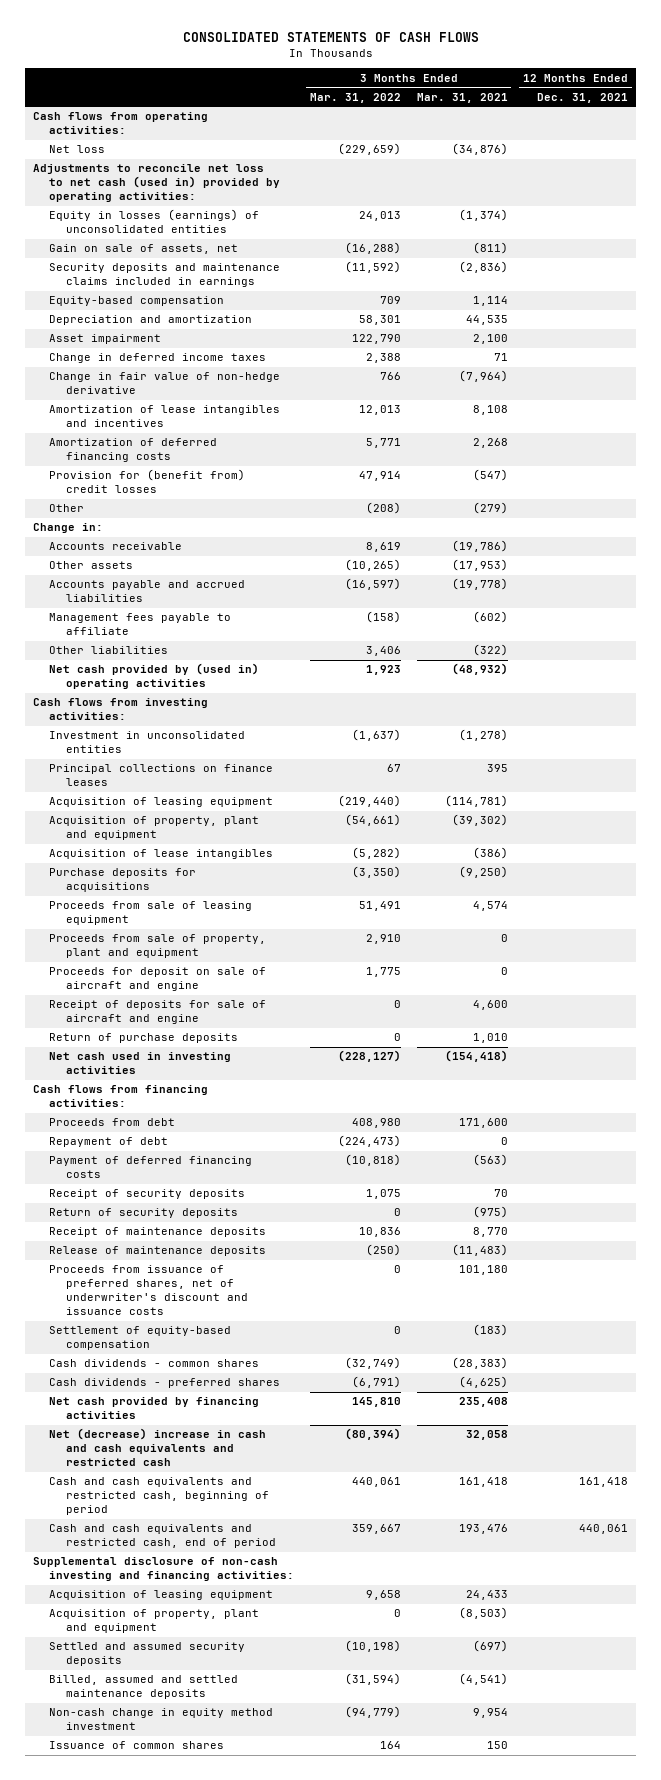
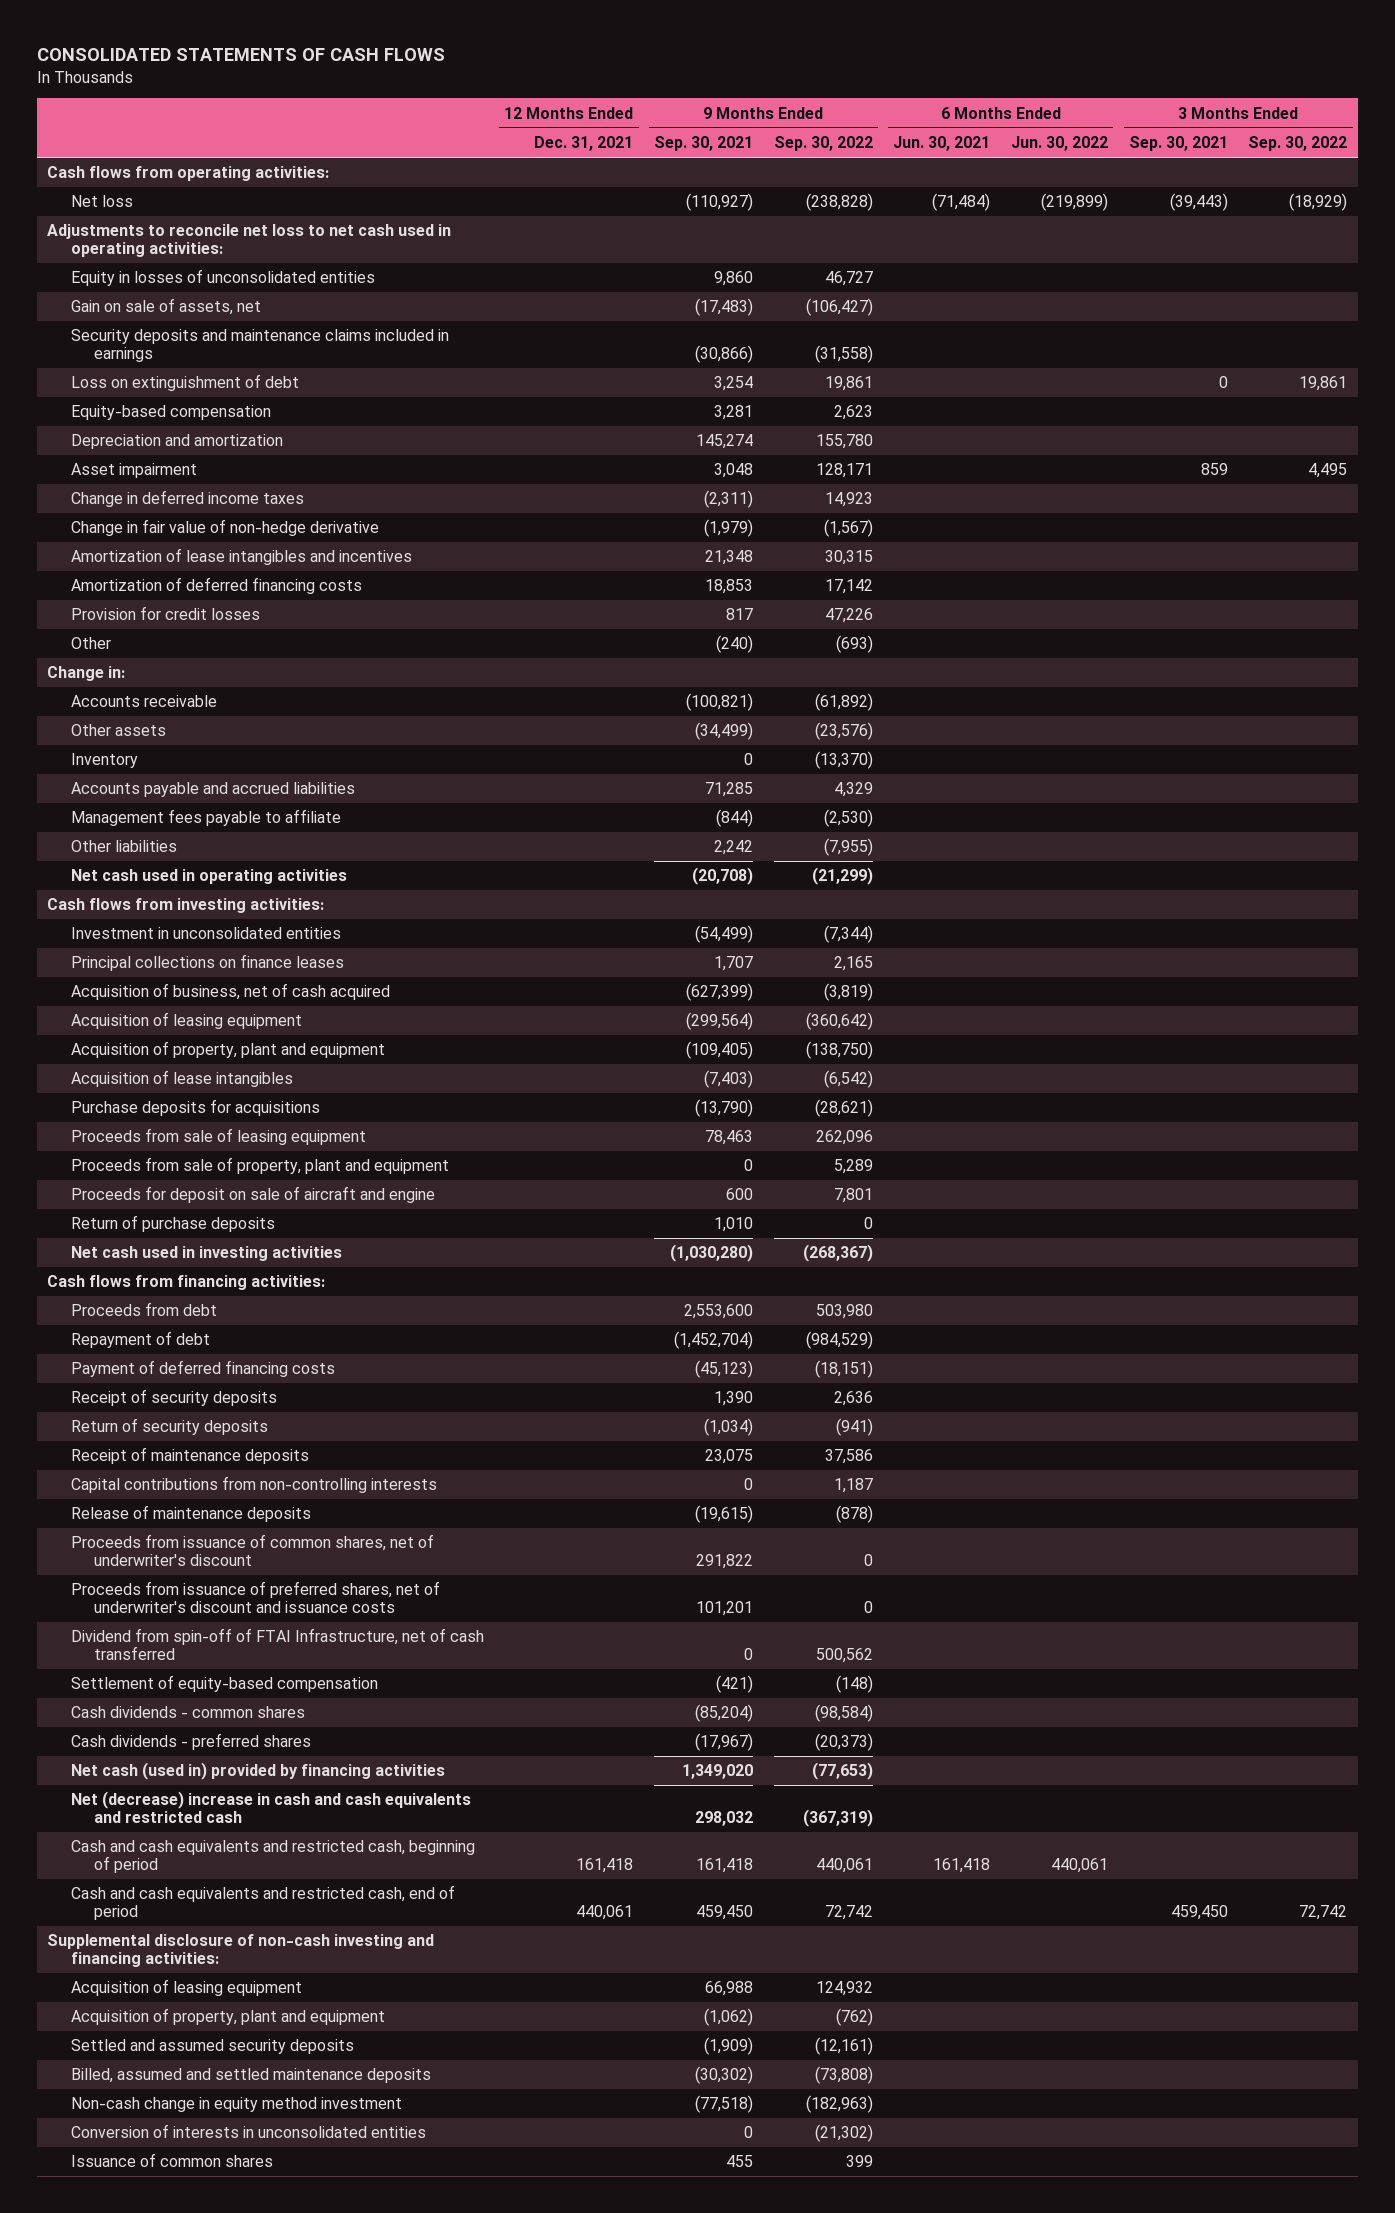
- | 3 Months Ended Mar. 31, 2022 | 3 Months Ended Mar. 31, 2021 | 12 Months Ended Dec. 31, 2021
+ | 12 Months Ended Dec. 31, 2021 | 9 Months Ended Sep. 30, 2021 | 9 Months Ended Sep. 30, 2022 | 6 Months Ended Jun. 30, 2021 | 6 Months Ended Jun. 30, 2022 | 3 Months Ended Sep. 30, 2021 | 3 Months Ended Sep. 30, 2022
- Adjustments to reconcile net loss to net cash (used in) provided by operating activities:
- Equity in losses (earnings) of unconsolidated entities | 24,013 | (1,374) |
+ Adjustments to reconcile net loss to net cash used in operating activities:
+ Equity in losses of unconsolidated entities | | 9,860 | 46,727 | | | |
+ Loss on extinguishment of debt | | 3,254 | 19,861 | | | 0 | 19,861
- Provision for (benefit from) credit losses | 47,914 | (547) |
+ Provision for credit losses | | 817 | 47,226 | | | |
+ Inventory | | 0 | (13,370) | | | |
- Net cash provided by (used in) operating activities | 1,923 | (48,932) |
+ Net cash used in operating activities | | (20,708) | (21,299) | | | |
+ Acquisition of business, net of cash acquired | | (627,399) | (3,819) | | | |
- Receipt of deposits for sale of aircraft and engine | 0 | 4,600 |
+ Capital contributions from non-controlling interests | | 0 | 1,187 | | | |
+ Proceeds from issuance of common shares, net of underwriter's discount | | 291,822 | 0 | | | |
+ Dividend from spin-off of FTAI Infrastructure, net of cash transferred | | 0 | 500,562 | | | |
- Net cash provided by financing activities | 145,810 | 235,408 |
+ Net cash (used in) provided by financing activities | | 1,349,020 | (77,653) | | | |
+ Conversion of interests in unconsolidated entities | | 0 | (21,302) | | | |

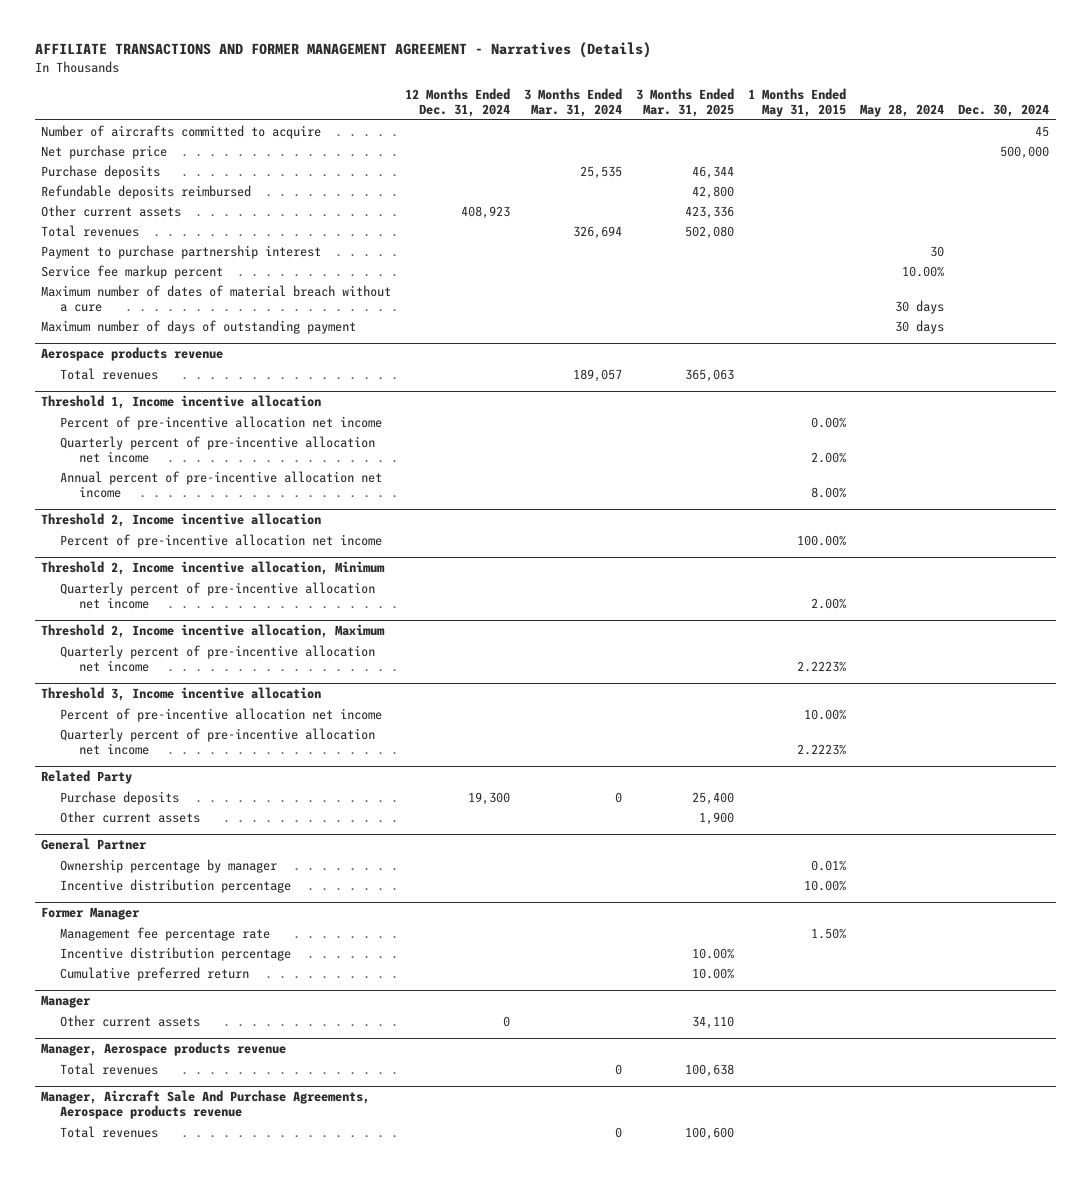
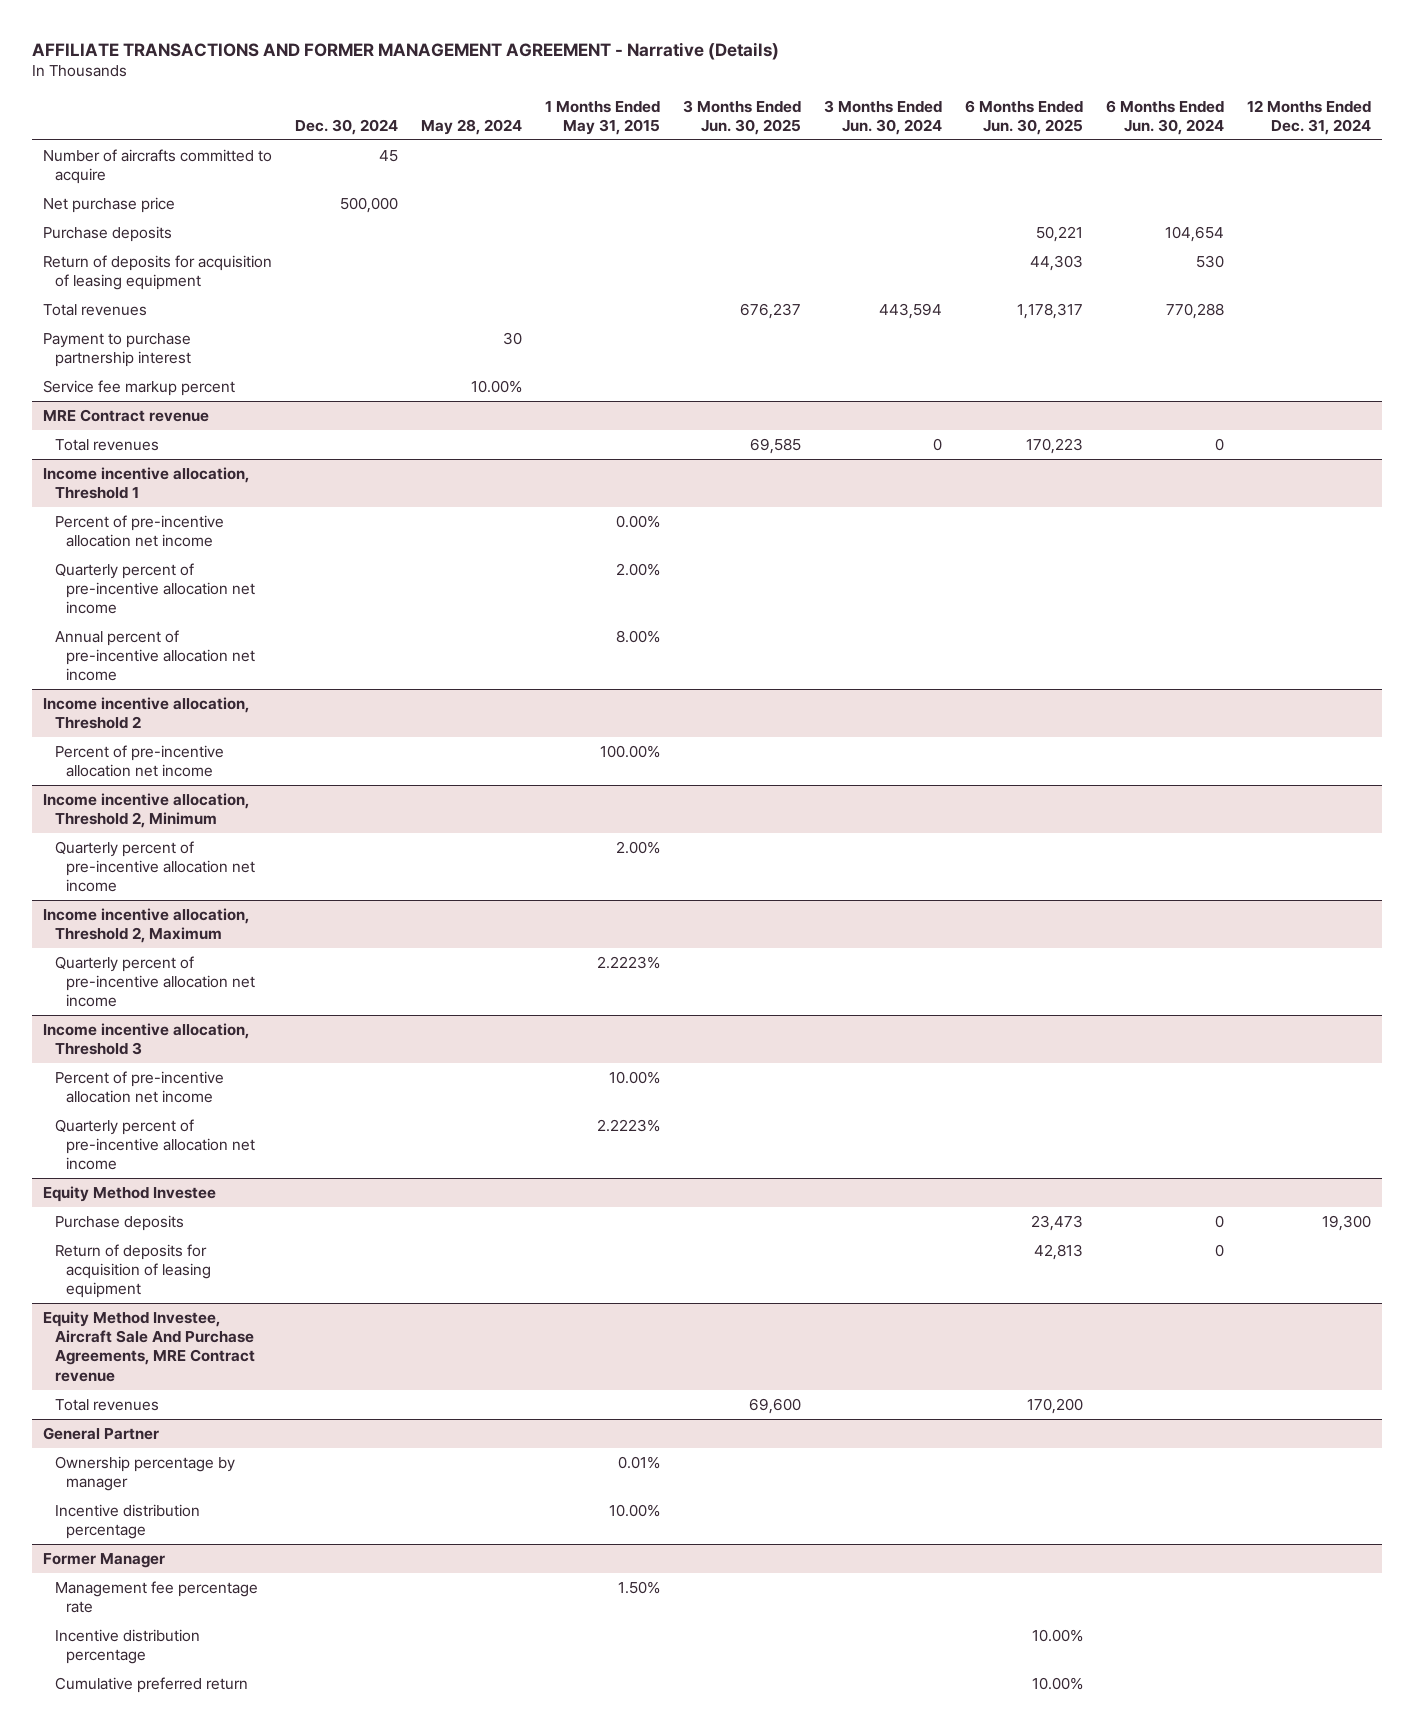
- AFFILIATE TRANSACTIONS AND FORMER MANAGEMENT AGREEMENT - Narratives (Details)
+ AFFILIATE TRANSACTIONS AND FORMER MANAGEMENT AGREEMENT - Narrative (Details)
- | 12 Months Ended Dec. 31, 2024 | 3 Months Ended Mar. 31, 2024 | 3 Months Ended Mar. 31, 2025 | 1 Months Ended May 31, 2015 | May 28, 2024 | Dec. 30, 2024
+ | Dec. 30, 2024 | May 28, 2024 | 1 Months Ended May 31, 2015 | 3 Months Ended Jun. 30, 2025 | 3 Months Ended Jun. 30, 2024 | 6 Months Ended Jun. 30, 2025 | 6 Months Ended Jun. 30, 2024 | 12 Months Ended Dec. 31, 2024
- Refundable deposits reimbursed | | | 42,800 | | |
- Other current assets | 408,923 | | 423,336 | | |
+ Return of deposits for acquisition of leasing equipment | | | | | | 44,303 | 530 |
- Maximum number of dates of material breach without a cure | | | | | 30 days |
- Maximum number of days of outstanding payment | | | | | 30 days |
- Aerospace products revenue
- Total revenues | | 189,057 | 365,063 | | |
- Threshold 1, Income incentive allocation
+ MRE Contract revenue
+ Total revenues | | | | 69,585 | 0 | 170,223 | 0 |
+ Income incentive allocation, Threshold 1
- Threshold 2, Income incentive allocation
+ Income incentive allocation, Threshold 2
- Threshold 2, Income incentive allocation, Minimum
+ Income incentive allocation, Threshold 2, Minimum
- Threshold 2, Income incentive allocation, Maximum
+ Income incentive allocation, Threshold 2, Maximum
- Threshold 3, Income incentive allocation
+ Income incentive allocation, Threshold 3
- Related Party
+ Equity Method Investee
- Other current assets | | | 1,900 | | |
+ Return of deposits for acquisition of leasing equipment | | | | | | 42,813 | 0 |
+ Equity Method Investee, Aircraft Sale And Purchase Agreements, MRE Contract revenue
+ Total revenues | | | | 69,600 | | 170,200 | |
- Manager
- Other current assets | 0 | | 34,110 | | |
- Manager, Aerospace products revenue
- Total revenues | | 0 | 100,638 | | |
- Manager, Aircraft Sale And Purchase Agreements, Aerospace products revenue
- Total revenues | | 0 | 100,600 | | |

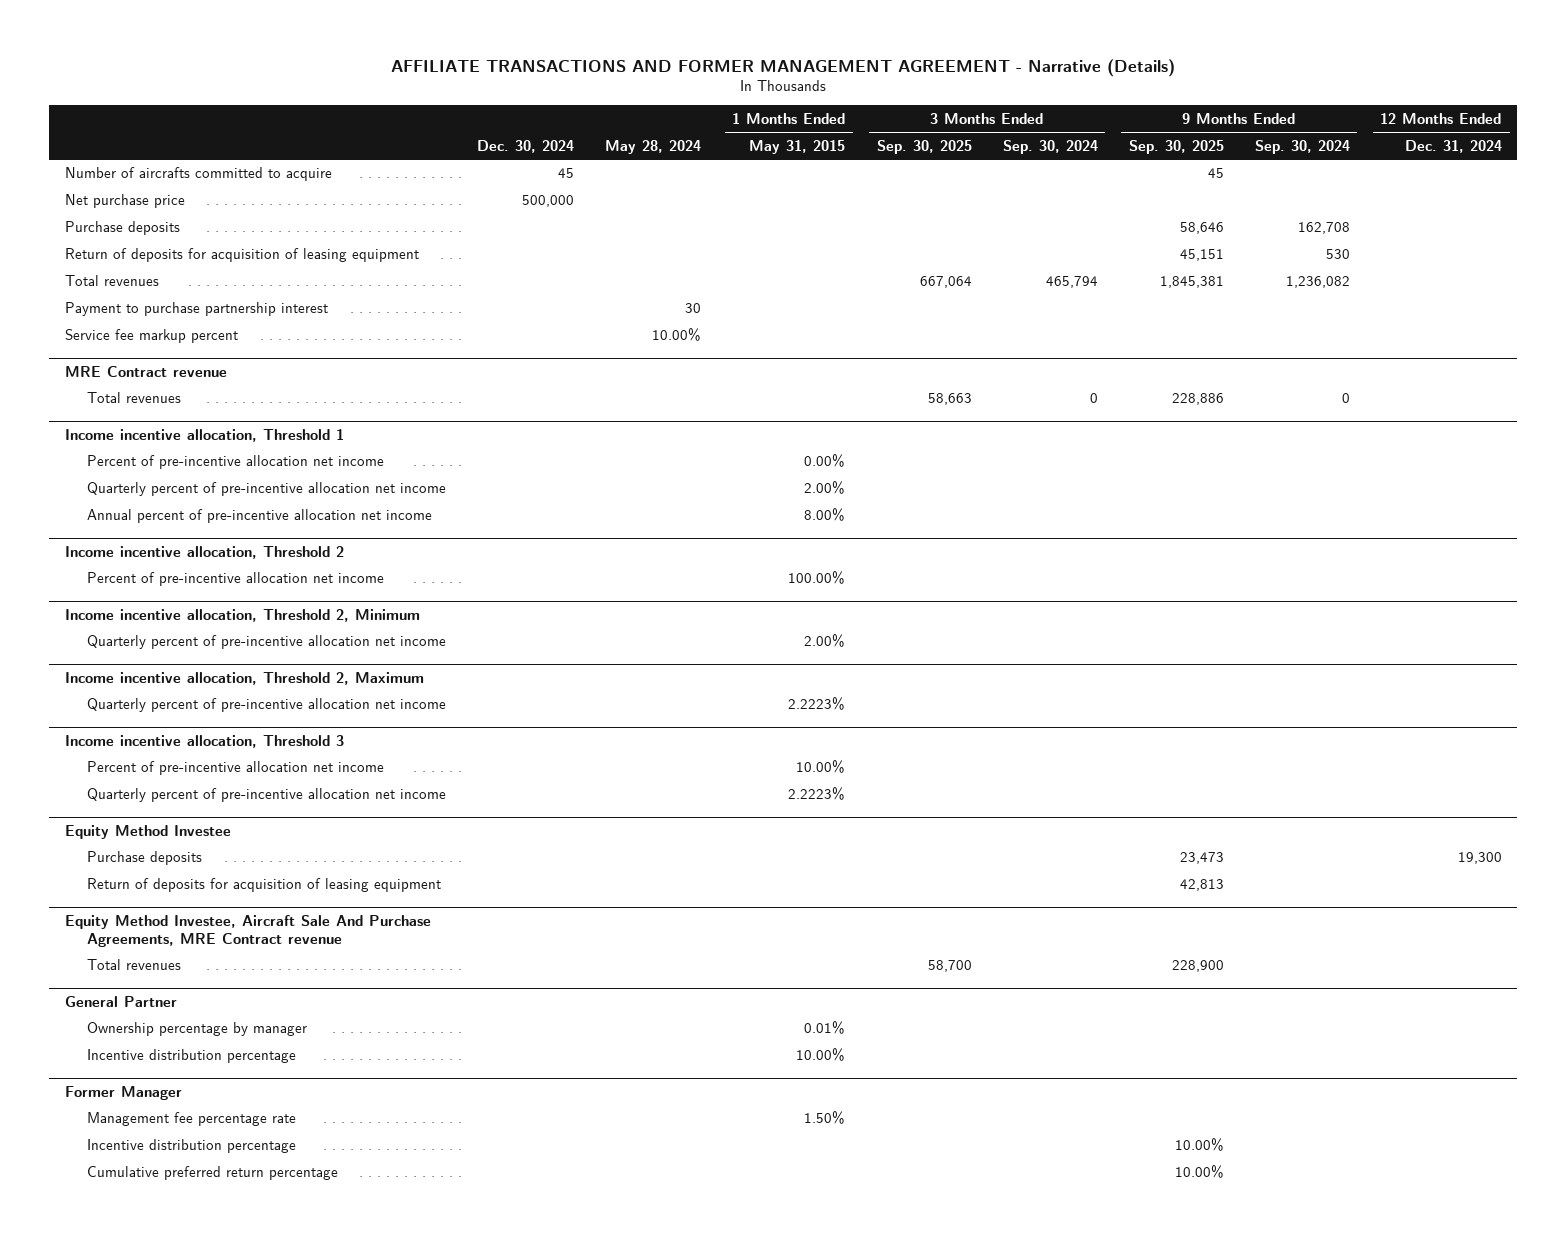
- | Dec. 30, 2024 | May 28, 2024 | 1 Months Ended May 31, 2015 | 3 Months Ended Jun. 30, 2025 | 3 Months Ended Jun. 30, 2024 | 6 Months Ended Jun. 30, 2025 | 6 Months Ended Jun. 30, 2024 | 12 Months Ended Dec. 31, 2024
+ | Dec. 30, 2024 | May 28, 2024 | 1 Months Ended May 31, 2015 | 3 Months Ended Sep. 30, 2025 | 3 Months Ended Sep. 30, 2024 | 9 Months Ended Sep. 30, 2025 | 9 Months Ended Sep. 30, 2024 | 12 Months Ended Dec. 31, 2024
@ Former Manager
- Cumulative preferred return | | | | | | 10.00% | |
+ Cumulative preferred return percentage | | | | | | 10.00% | |

